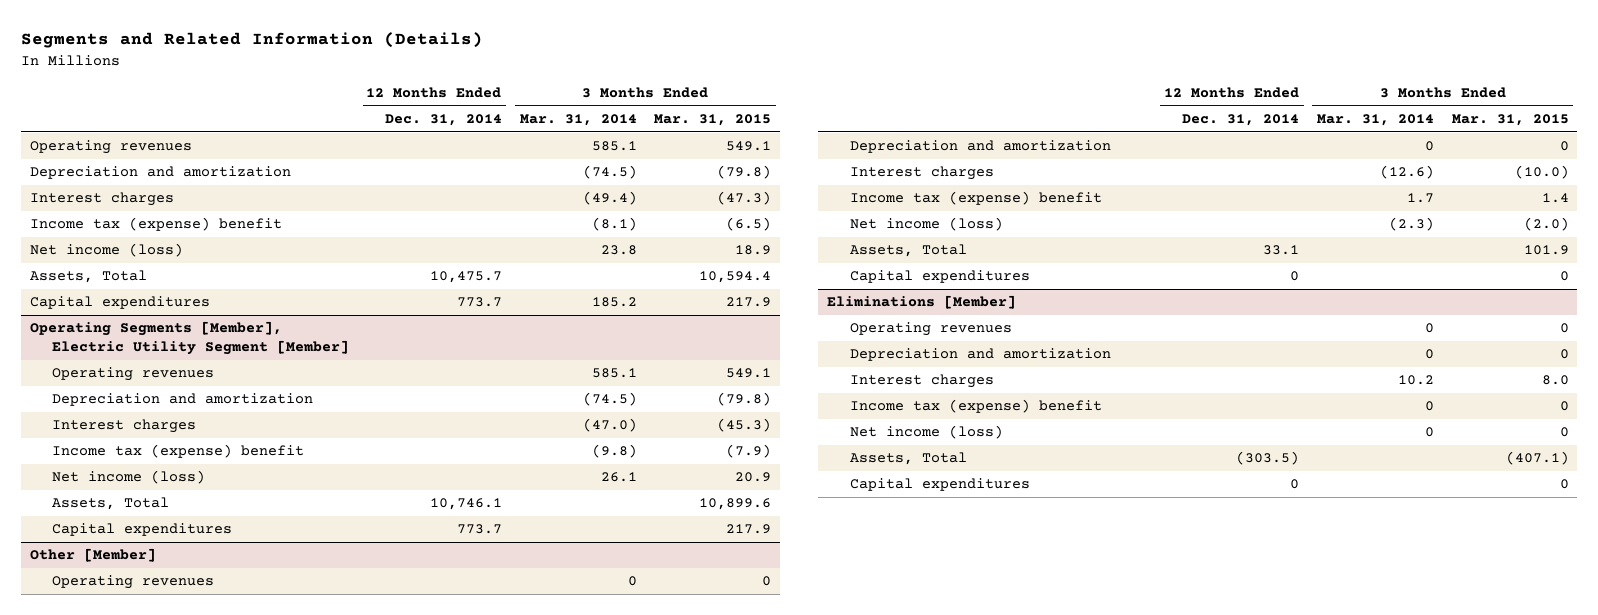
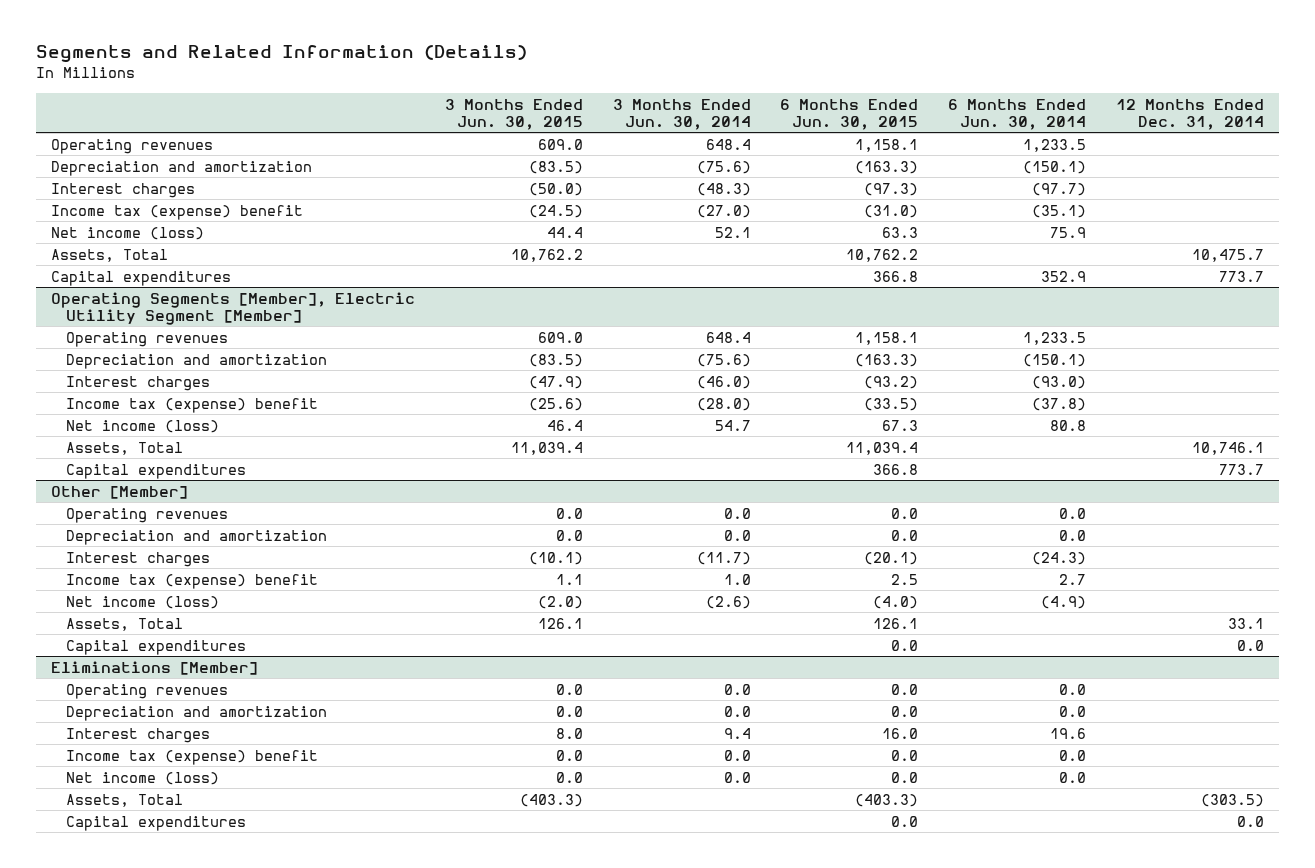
- | 12 Months Ended Dec. 31, 2014 | 3 Months Ended Mar. 31, 2014 | 3 Months Ended Mar. 31, 2015
+ | 3 Months Ended Jun. 30, 2015 | 3 Months Ended Jun. 30, 2014 | 6 Months Ended Jun. 30, 2015 | 6 Months Ended Jun. 30, 2014 | 12 Months Ended Dec. 31, 2014
@ Other [Member]
- Capital expenditures | 0 | | 0
+ Capital expenditures | | | 0.0 | | 0.0
@ Eliminations [Member]
- Capital expenditures | 0 | | 0
+ Capital expenditures | | | 0.0 | | 0.0

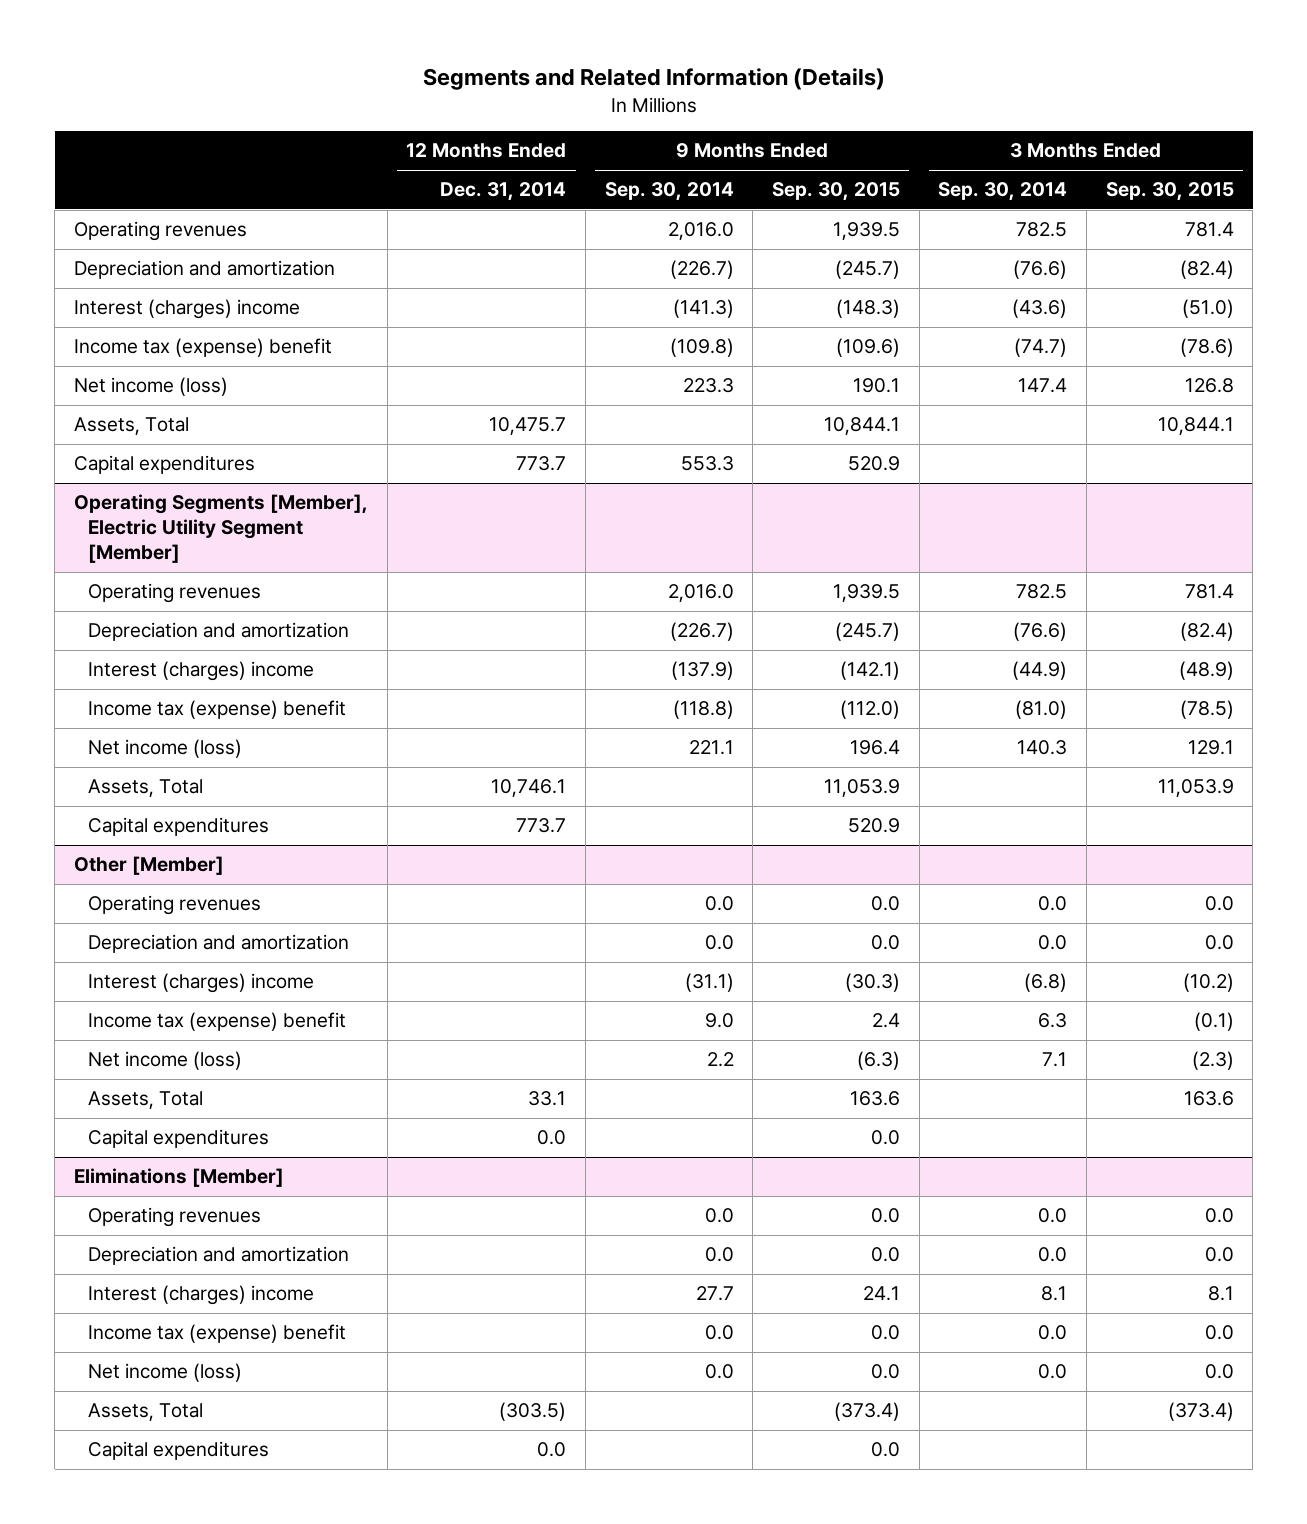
- | 3 Months Ended Jun. 30, 2015 | 3 Months Ended Jun. 30, 2014 | 6 Months Ended Jun. 30, 2015 | 6 Months Ended Jun. 30, 2014 | 12 Months Ended Dec. 31, 2014
+ | 12 Months Ended Dec. 31, 2014 | 9 Months Ended Sep. 30, 2014 | 9 Months Ended Sep. 30, 2015 | 3 Months Ended Sep. 30, 2014 | 3 Months Ended Sep. 30, 2015
- Interest charges | (50.0) | (48.3) | (97.3) | (97.7) |
+ Interest (charges) income | | (141.3) | (148.3) | (43.6) | (51.0)
@ Operating Segments [Member], Electric Utility Segment [Member]
- Interest charges | (47.9) | (46.0) | (93.2) | (93.0) |
+ Interest (charges) income | | (137.9) | (142.1) | (44.9) | (48.9)
@ Other [Member]
- Interest charges | (10.1) | (11.7) | (20.1) | (24.3) |
+ Interest (charges) income | | (31.1) | (30.3) | (6.8) | (10.2)
@ Eliminations [Member]
- Interest charges | 8.0 | 9.4 | 16.0 | 19.6 |
+ Interest (charges) income | | 27.7 | 24.1 | 8.1 | 8.1

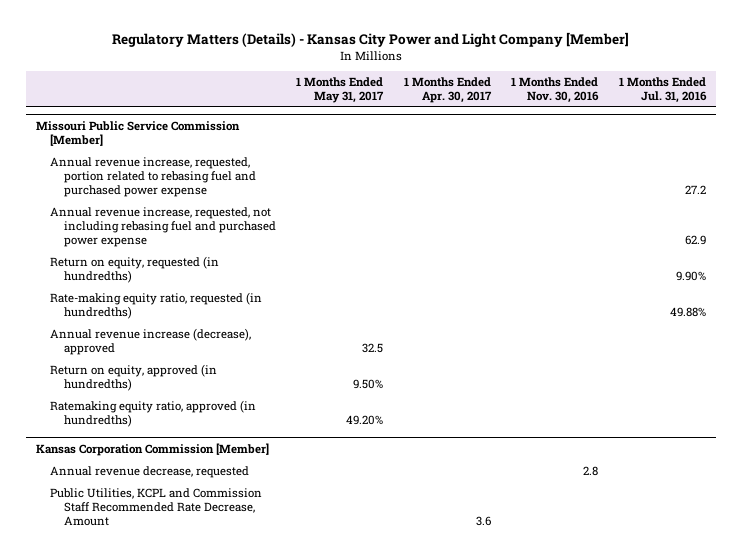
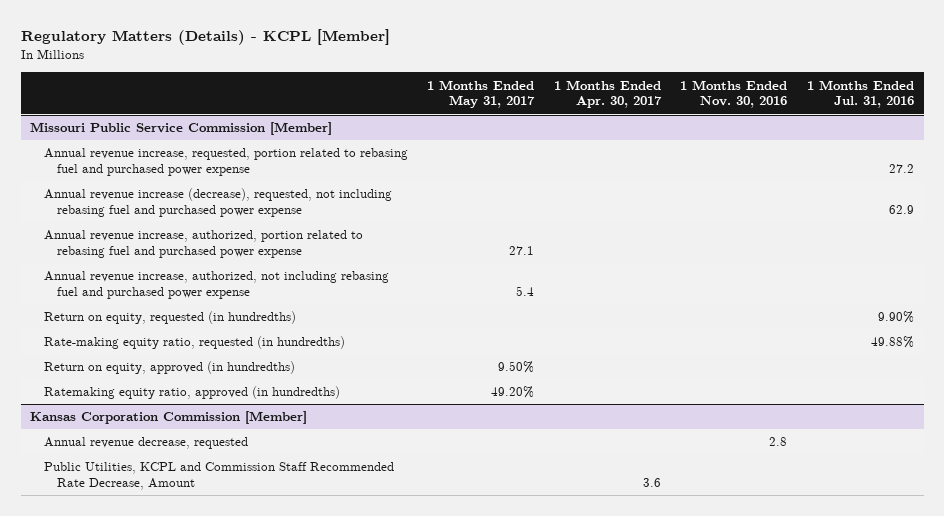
- Regulatory Matters (Details) - Kansas City Power and Light Company [Member]
+ Regulatory Matters (Details) - KCPL [Member]
@ Missouri Public Service Commission [Member]
- Annual revenue increase, requested, not including rebasing fuel and purchased power expense | | | | 62.9
+ Annual revenue increase (decrease), requested, not including rebasing fuel and purchased power expense | | | | 62.9
+ Annual revenue increase, authorized, portion related to rebasing fuel and purchased power expense | 27.1 | | |
+ Annual revenue increase, authorized, not including rebasing fuel and purchased power expense | 5.4 | | |
- Annual revenue increase (decrease), approved | 32.5 | | |

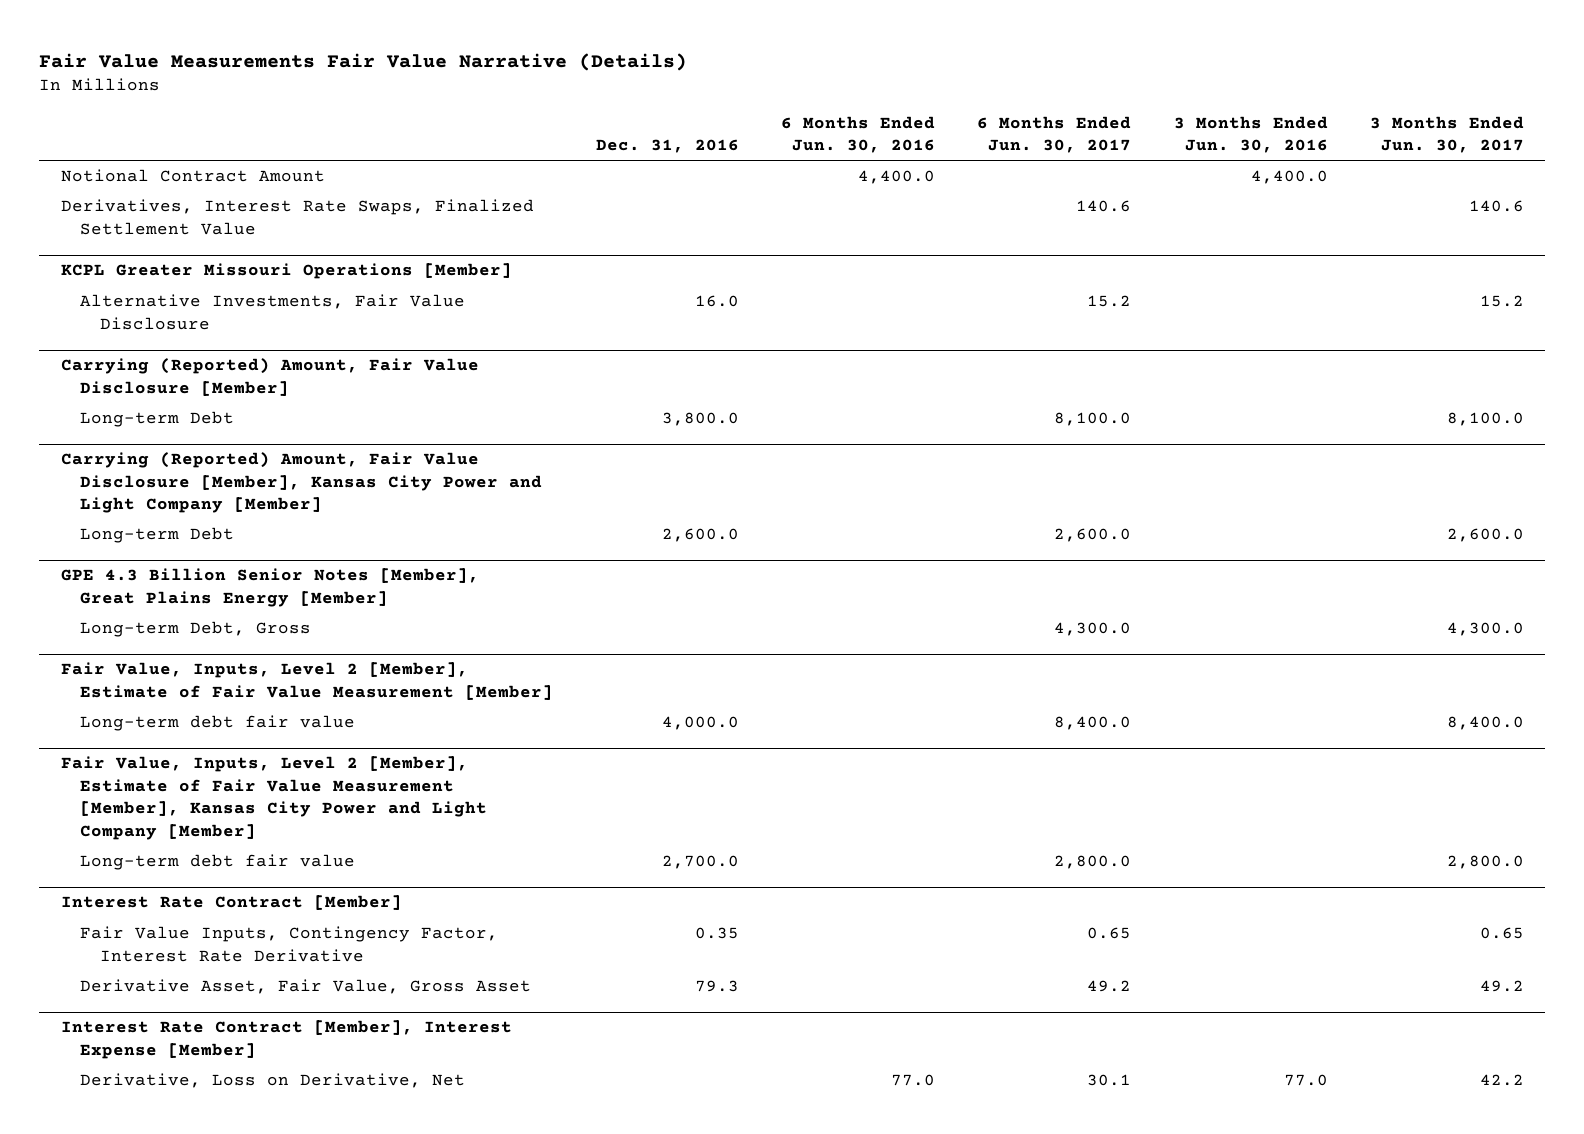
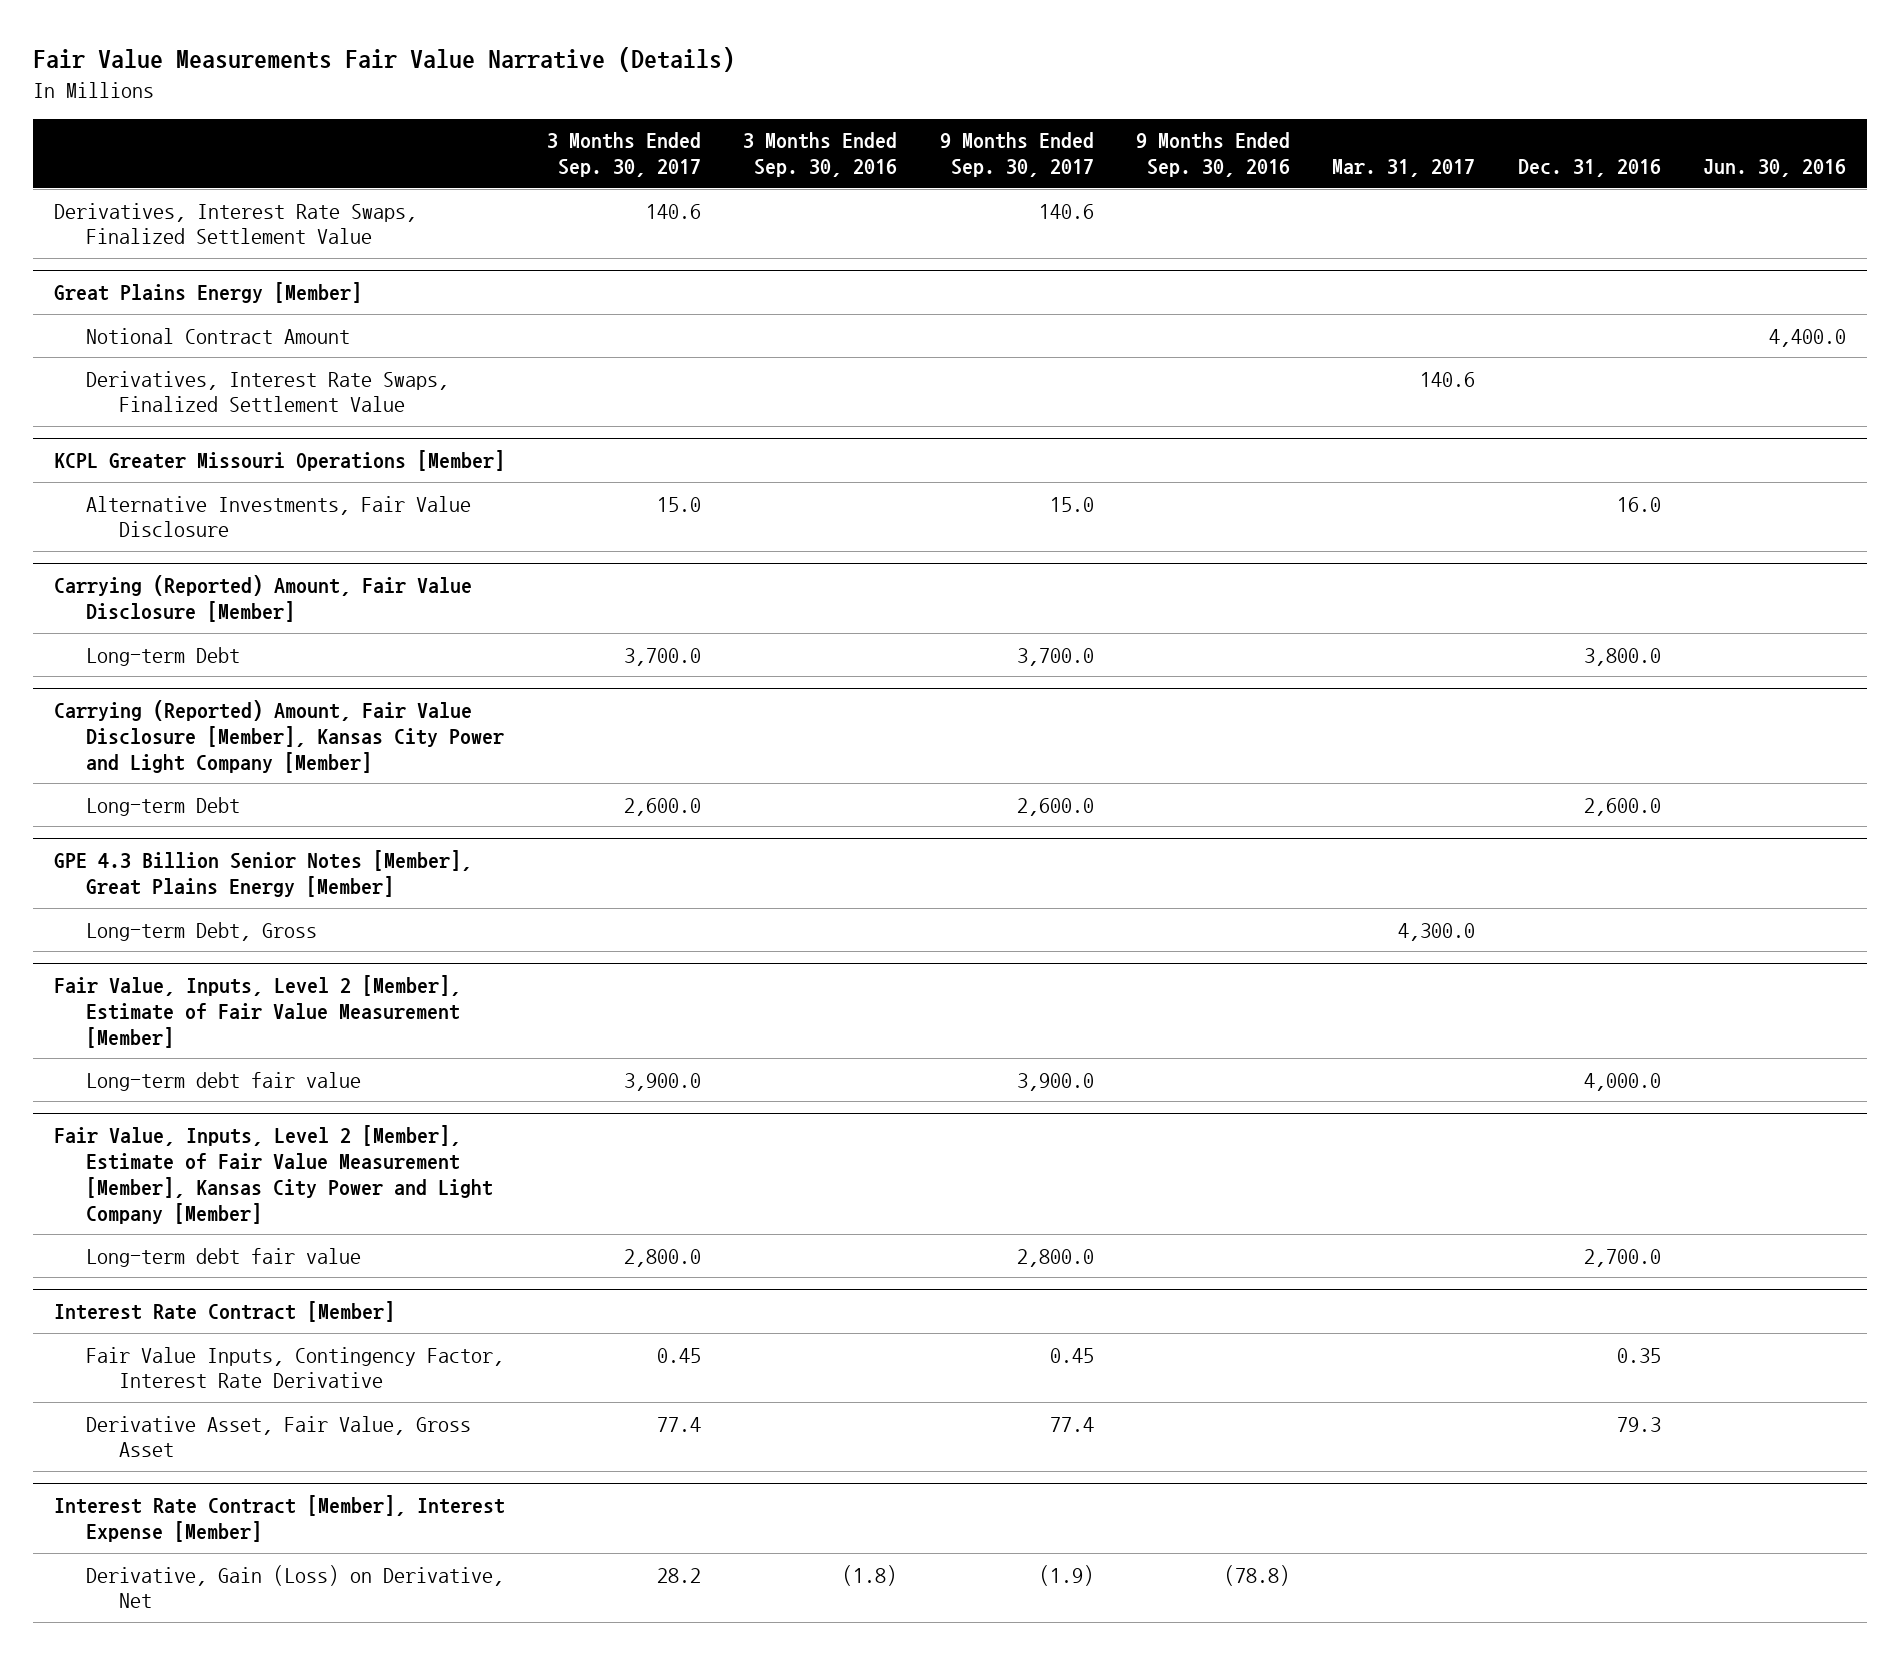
- | Dec. 31, 2016 | 6 Months Ended Jun. 30, 2016 | 6 Months Ended Jun. 30, 2017 | 3 Months Ended Jun. 30, 2016 | 3 Months Ended Jun. 30, 2017
+ | 3 Months Ended Sep. 30, 2017 | 3 Months Ended Sep. 30, 2016 | 9 Months Ended Sep. 30, 2017 | 9 Months Ended Sep. 30, 2016 | Mar. 31, 2017 | Dec. 31, 2016 | Jun. 30, 2016
- Notional Contract Amount | | 4,400.0 | | 4,400.0 |
+ Great Plains Energy [Member]
+ Notional Contract Amount | | | | | | | 4,400.0
+ Derivatives, Interest Rate Swaps, Finalized Settlement Value | | | | | 140.6 | |
@ Interest Rate Contract [Member], Interest Expense [Member]
- Derivative, Loss on Derivative, Net | | 77.0 | 30.1 | 77.0 | 42.2
+ Derivative, Gain (Loss) on Derivative, Net | 28.2 | (1.8) | (1.9) | (78.8) | | |

